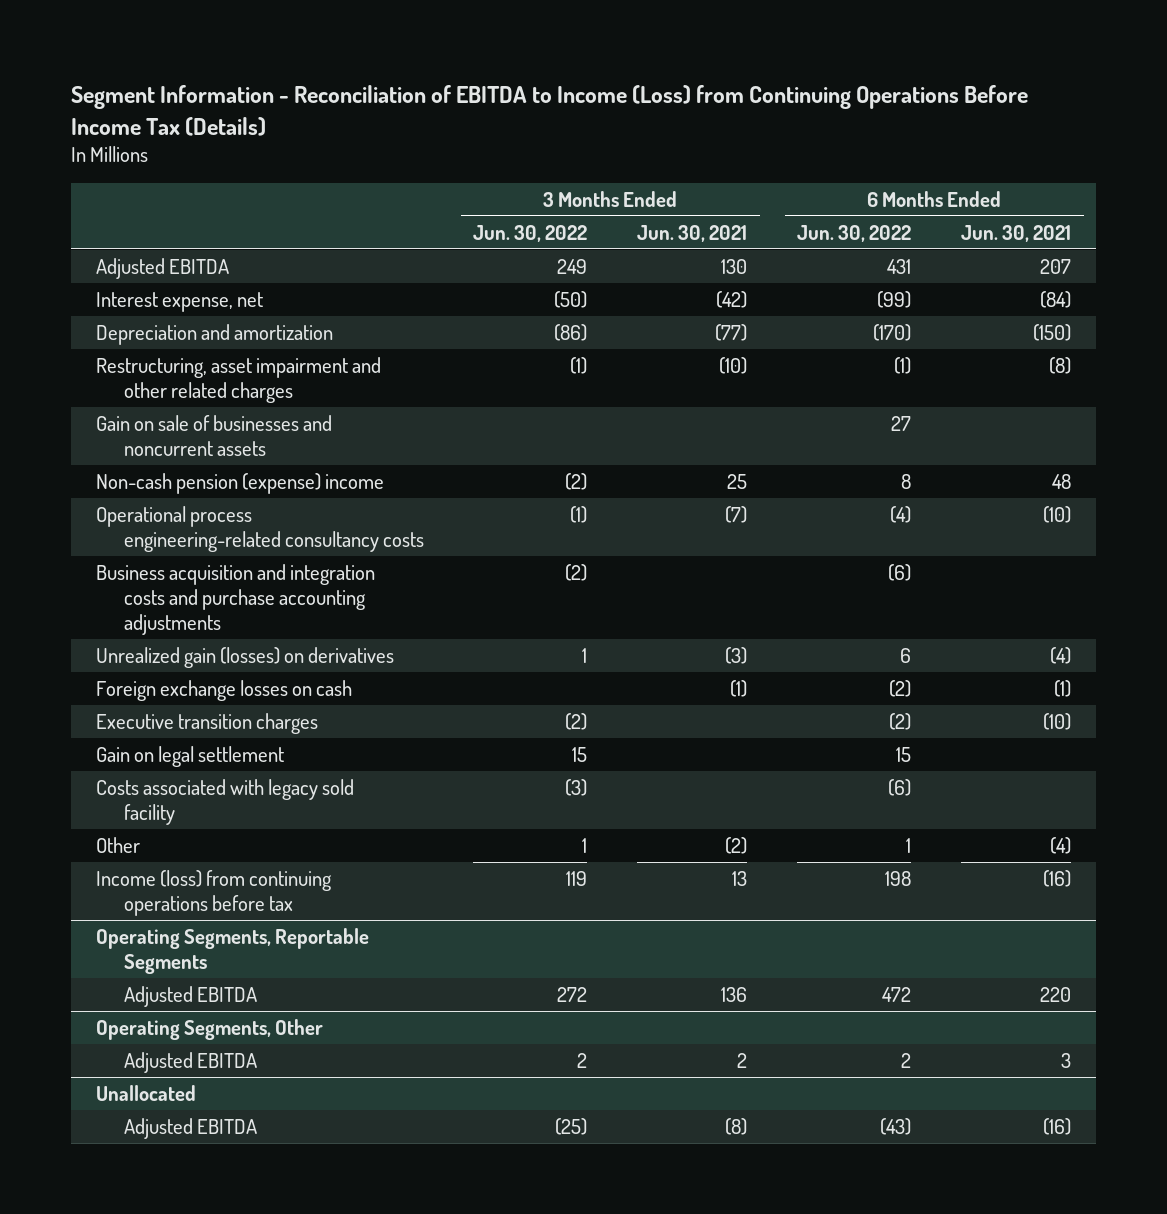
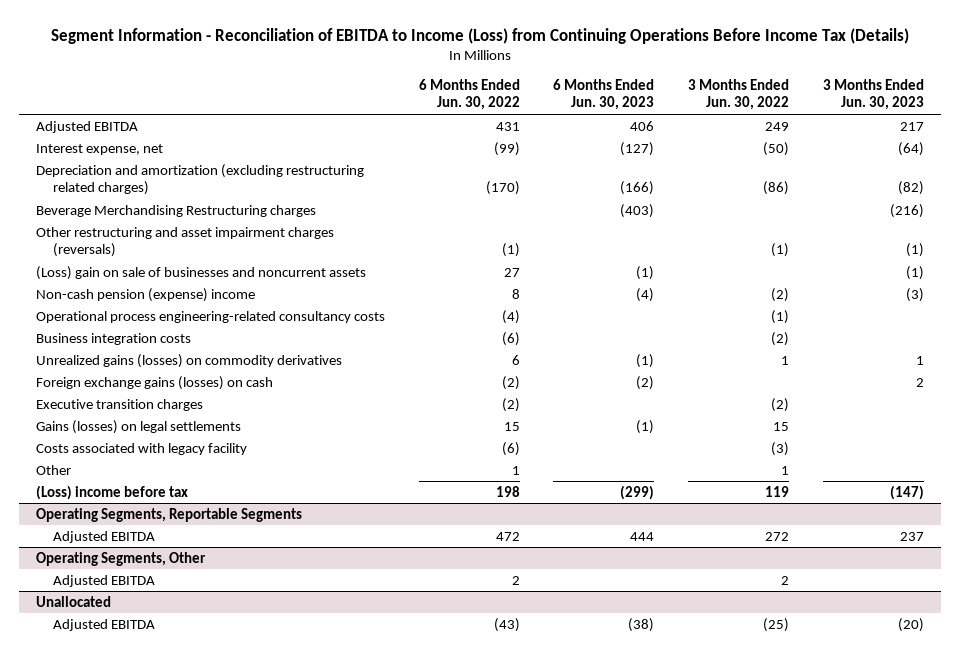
- | 3 Months Ended Jun. 30, 2022 | 3 Months Ended Jun. 30, 2021 | 6 Months Ended Jun. 30, 2022 | 6 Months Ended Jun. 30, 2021
+ | 6 Months Ended Jun. 30, 2022 | 6 Months Ended Jun. 30, 2023 | 3 Months Ended Jun. 30, 2022 | 3 Months Ended Jun. 30, 2023
- Depreciation and amortization | (86) | (77) | (170) | (150)
- Restructuring, asset impairment and other related charges | (1) | (10) | (1) | (8)
- Gain on sale of businesses and noncurrent assets | | | 27 |
+ Depreciation and amortization (excluding restructuring related charges) | (170) | (166) | (86) | (82)
+ Beverage Merchandising Restructuring charges | | (403) | | (216)
+ Other restructuring and asset impairment charges (reversals) | (1) | | (1) | (1)
+ (Loss) gain on sale of businesses and noncurrent assets | 27 | (1) | | (1)
- Business acquisition and integration costs and purchase accounting adjustments | (2) | | (6) |
- Unrealized gain (losses) on derivatives | 1 | (3) | 6 | (4)
- Foreign exchange losses on cash | | (1) | (2) | (1)
+ Business integration costs | (6) | | (2) |
+ Unrealized gains (losses) on commodity derivatives | 6 | (1) | 1 | 1
+ Foreign exchange gains (losses) on cash | (2) | (2) | | 2
- Gain on legal settlement | 15 | | 15 |
- Costs associated with legacy sold facility | (3) | | (6) |
+ Gains (losses) on legal settlements | 15 | (1) | 15 |
+ Costs associated with legacy facility | (6) | | (3) |
- Income (loss) from continuing operations before tax | 119 | 13 | 198 | (16)
+ (Loss) income before tax | 198 | (299) | 119 | (147)

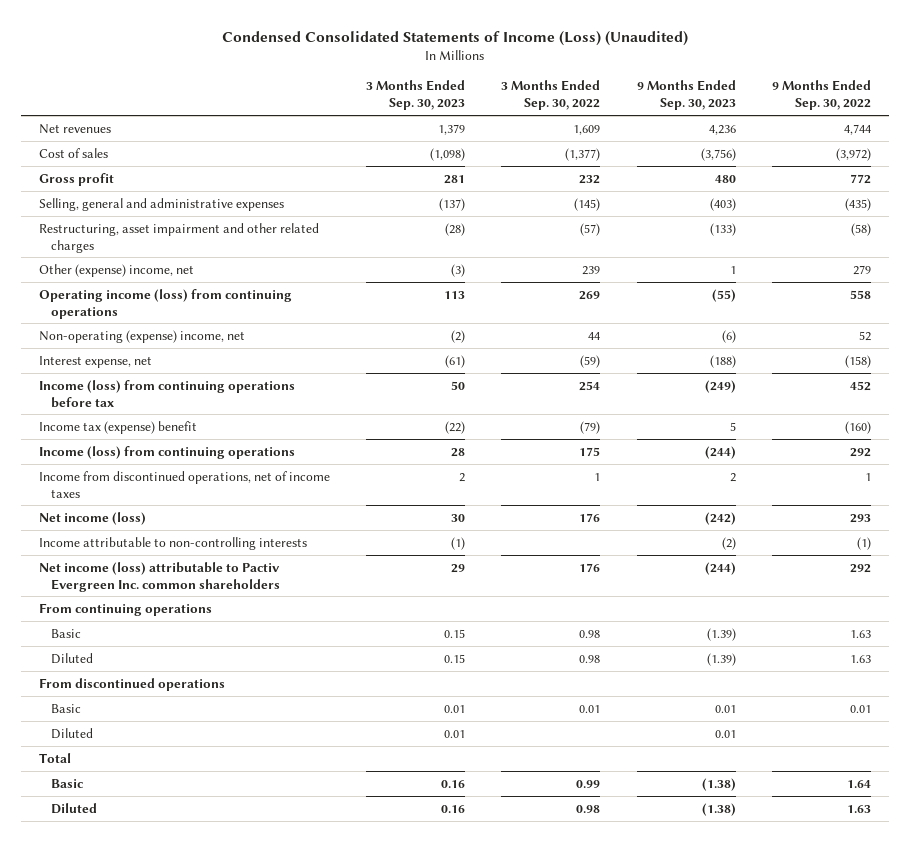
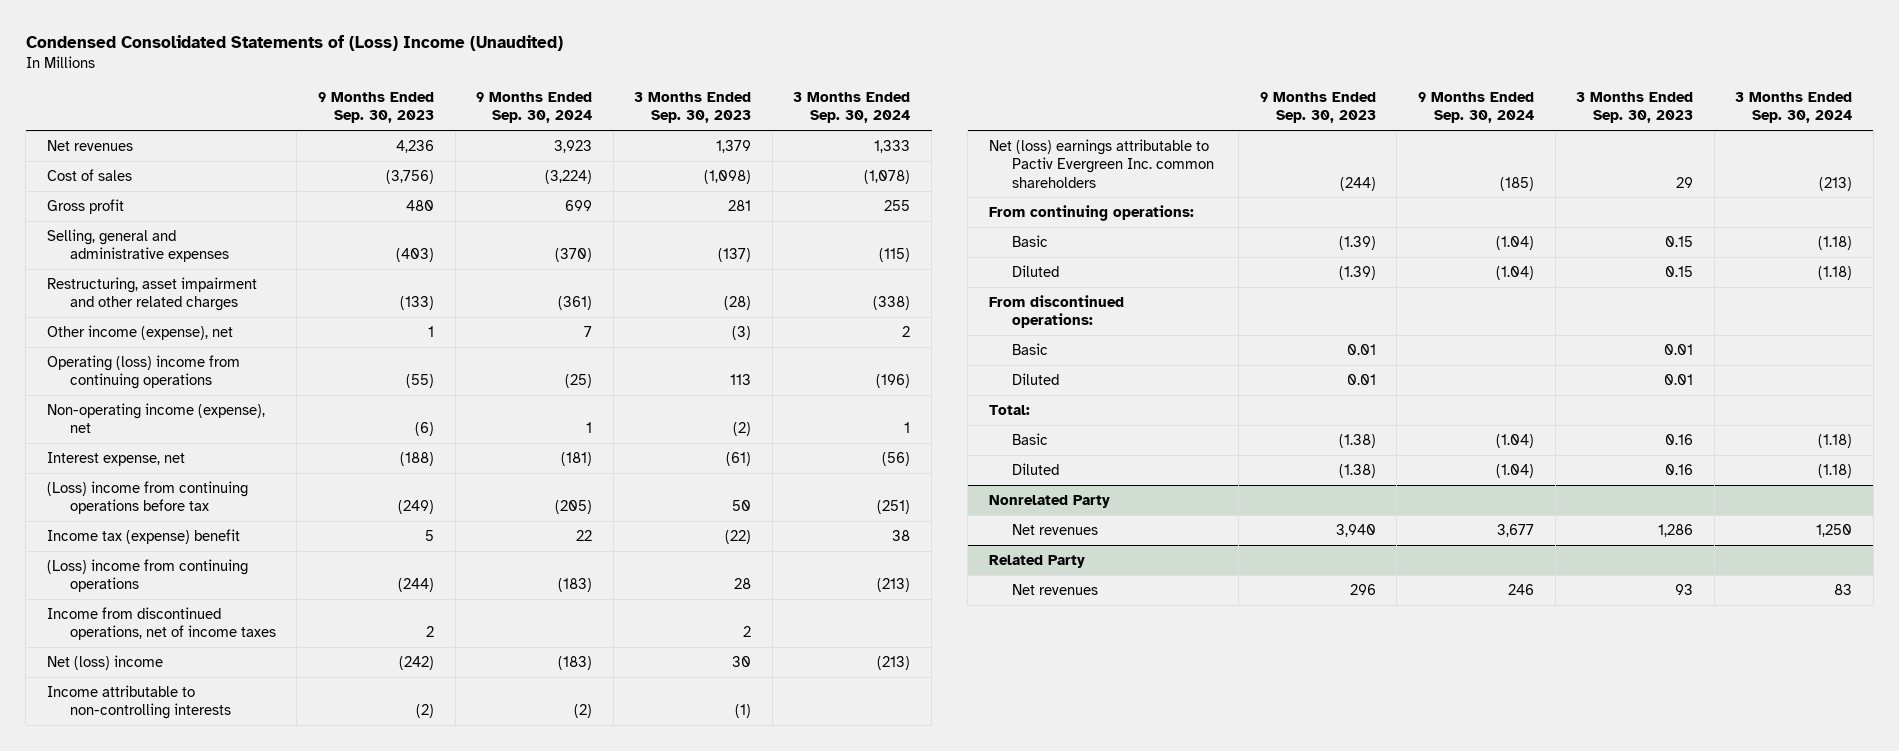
- Condensed Consolidated Statements of Income (Loss) (Unaudited)
+ Condensed Consolidated Statements of (Loss) Income (Unaudited)
- | 3 Months Ended Sep. 30, 2023 | 3 Months Ended Sep. 30, 2022 | 9 Months Ended Sep. 30, 2023 | 9 Months Ended Sep. 30, 2022
+ | 9 Months Ended Sep. 30, 2023 | 9 Months Ended Sep. 30, 2024 | 3 Months Ended Sep. 30, 2023 | 3 Months Ended Sep. 30, 2024
- Other (expense) income, net | (3) | 239 | 1 | 279
- Operating income (loss) from continuing operations | 113 | 269 | (55) | 558
- Non-operating (expense) income, net | (2) | 44 | (6) | 52
+ Other income (expense), net | 1 | 7 | (3) | 2
+ Operating (loss) income from continuing operations | (55) | (25) | 113 | (196)
+ Non-operating income (expense), net | (6) | 1 | (2) | 1
- Income (loss) from continuing operations before tax | 50 | 254 | (249) | 452
+ (Loss) income from continuing operations before tax | (249) | (205) | 50 | (251)
- Income (loss) from continuing operations | 28 | 175 | (244) | 292
+ (Loss) income from continuing operations | (244) | (183) | 28 | (213)
- Net income (loss) | 30 | 176 | (242) | 293
+ Net (loss) income | (242) | (183) | 30 | (213)
- Net income (loss) attributable to Pactiv Evergreen Inc. common shareholders | 29 | 176 | (244) | 292
- From continuing operations
+ Net (loss) earnings attributable to Pactiv Evergreen Inc. common shareholders | (244) | (185) | 29 | (213)
+ From continuing operations:
- From discontinued operations
+ From discontinued operations:
- Total
+ Total:
+ Nonrelated Party
+ Net revenues | 3,940 | 3,677 | 1,286 | 1,250
+ Related Party
+ Net revenues | 296 | 246 | 93 | 83

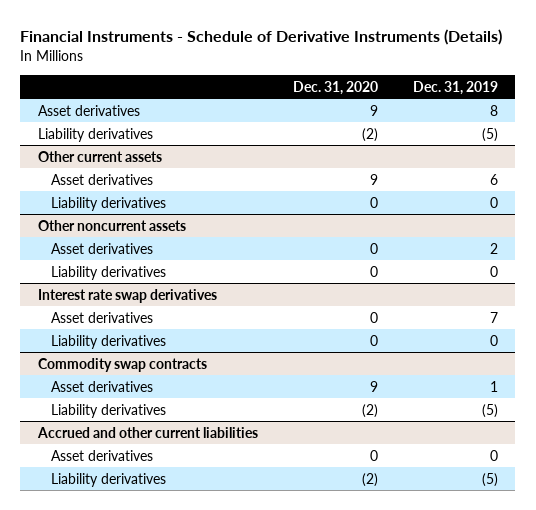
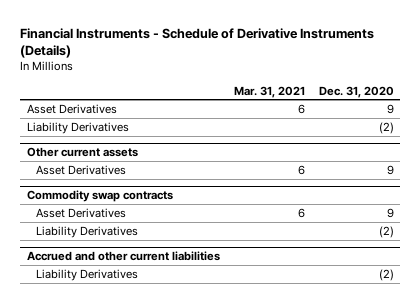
- | Dec. 31, 2020 | Dec. 31, 2019
+ | Mar. 31, 2021 | Dec. 31, 2020
- Asset derivatives | 9 | 8
- Liability derivatives | (2) | (5)
+ Asset Derivatives | 6 | 9
+ Liability Derivatives | | (2)
@ Other current assets
- Asset derivatives | 9 | 6
- Liability derivatives | 0 | 0
- Other noncurrent assets
- Asset derivatives | 0 | 2
- Liability derivatives | 0 | 0
- Interest rate swap derivatives
- Asset derivatives | 0 | 7
- Liability derivatives | 0 | 0
@ Other current assets
+ Asset Derivatives | 6 | 9
@ Commodity swap contracts
- Asset derivatives | 9 | 1
- Liability derivatives | (2) | (5)
+ Asset Derivatives | 6 | 9
+ Liability Derivatives | | (2)
@ Accrued and other current liabilities
- Asset derivatives | 0 | 0
- Liability derivatives | (2) | (5)
+ Liability Derivatives | | (2)

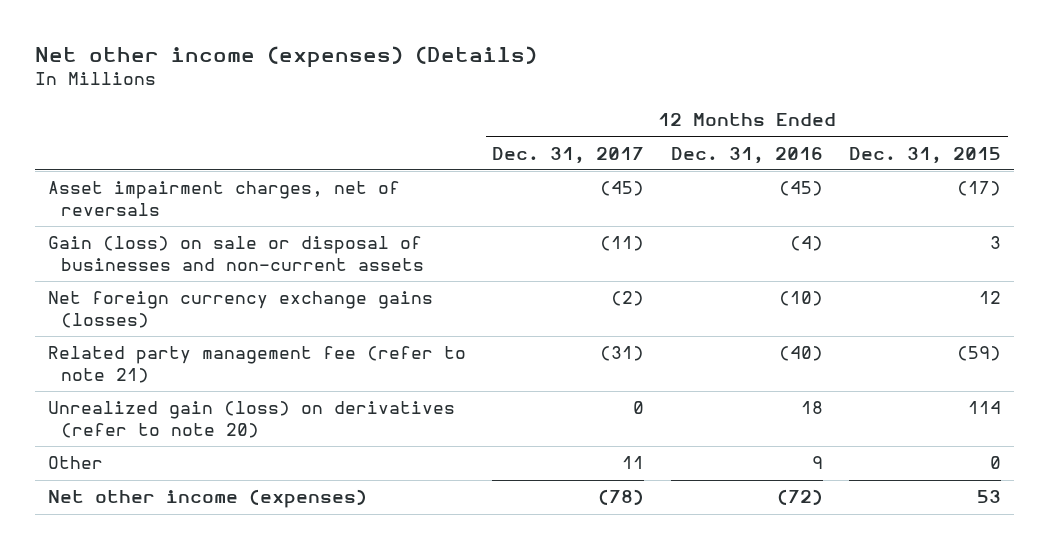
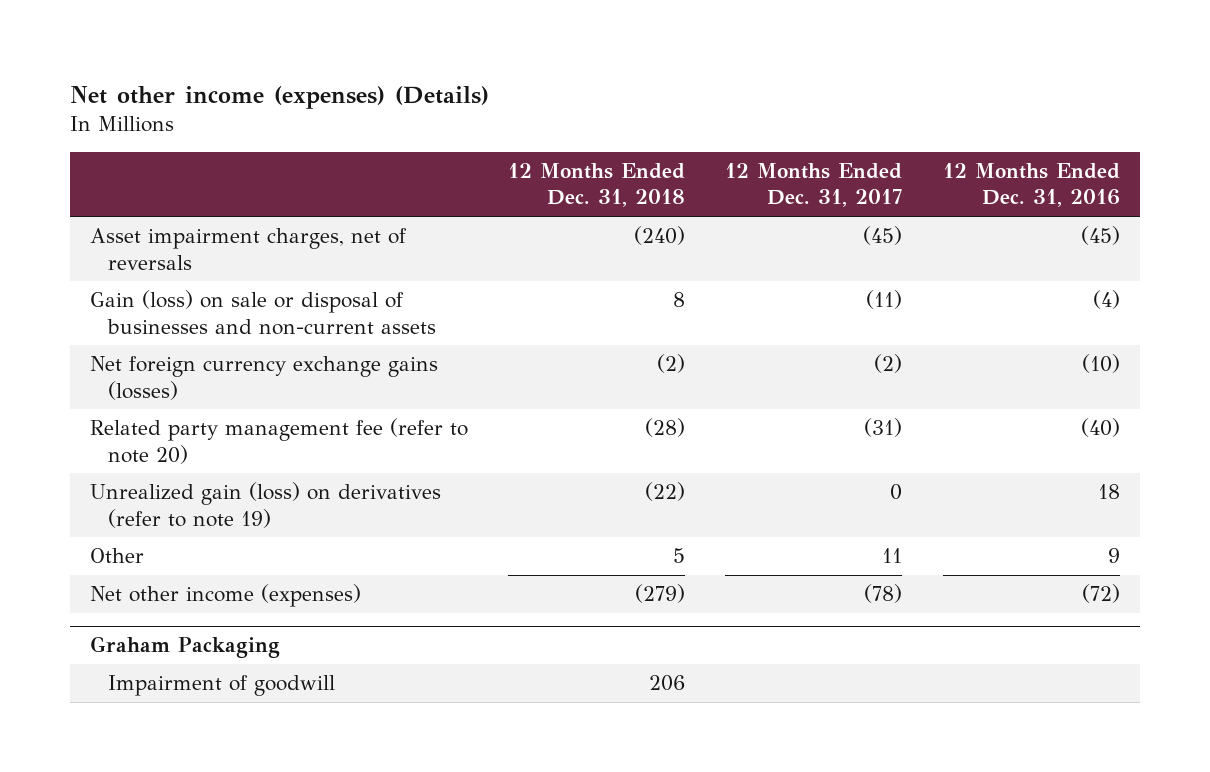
- | 12 Months Ended Dec. 31, 2017 | 12 Months Ended Dec. 31, 2016 | 12 Months Ended Dec. 31, 2015
+ | 12 Months Ended Dec. 31, 2018 | 12 Months Ended Dec. 31, 2017 | 12 Months Ended Dec. 31, 2016
- Related party management fee (refer to note 21) | (31) | (40) | (59)
- Unrealized gain (loss) on derivatives (refer to note 20) | 0 | 18 | 114
+ Related party management fee (refer to note 20) | (28) | (31) | (40)
+ Unrealized gain (loss) on derivatives (refer to note 19) | (22) | 0 | 18
+ Graham Packaging
+ Impairment of goodwill | 206 | |

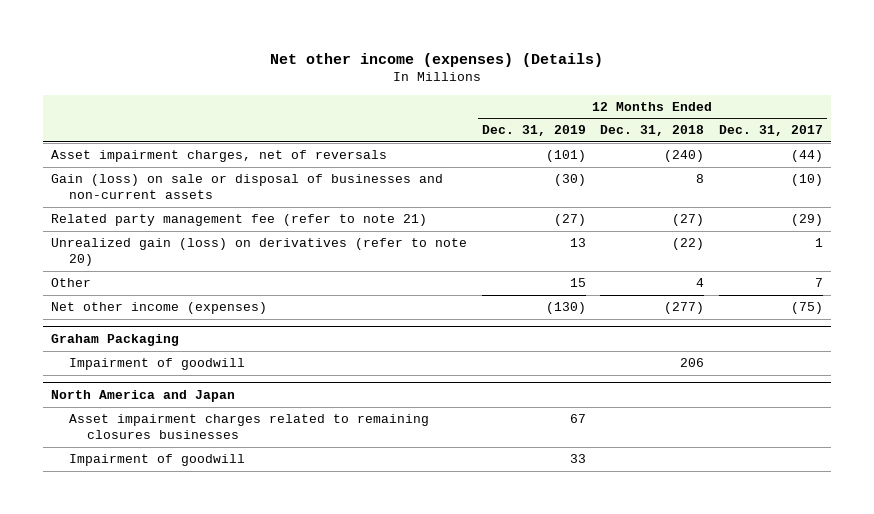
- | 12 Months Ended Dec. 31, 2018 | 12 Months Ended Dec. 31, 2017 | 12 Months Ended Dec. 31, 2016
+ | 12 Months Ended Dec. 31, 2019 | 12 Months Ended Dec. 31, 2018 | 12 Months Ended Dec. 31, 2017
- Asset impairment charges, net of reversals | (240) | (45) | (45)
- Gain (loss) on sale or disposal of businesses and non-current assets | 8 | (11) | (4)
- Net foreign currency exchange gains (losses) | (2) | (2) | (10)
- Related party management fee (refer to note 20) | (28) | (31) | (40)
- Unrealized gain (loss) on derivatives (refer to note 19) | (22) | 0 | 18
- Other | 5 | 11 | 9
- Net other income (expenses) | (279) | (78) | (72)
+ Asset impairment charges, net of reversals | (101) | (240) | (44)
+ Gain (loss) on sale or disposal of businesses and non-current assets | (30) | 8 | (10)
+ Related party management fee (refer to note 21) | (27) | (27) | (29)
+ Unrealized gain (loss) on derivatives (refer to note 20) | 13 | (22) | 1
+ Other | 15 | 4 | 7
+ Net other income (expenses) | (130) | (277) | (75)
+ North America and Japan
+ Asset impairment charges related to remaining closures businesses | 67 | |
+ Impairment of goodwill | 33 | |

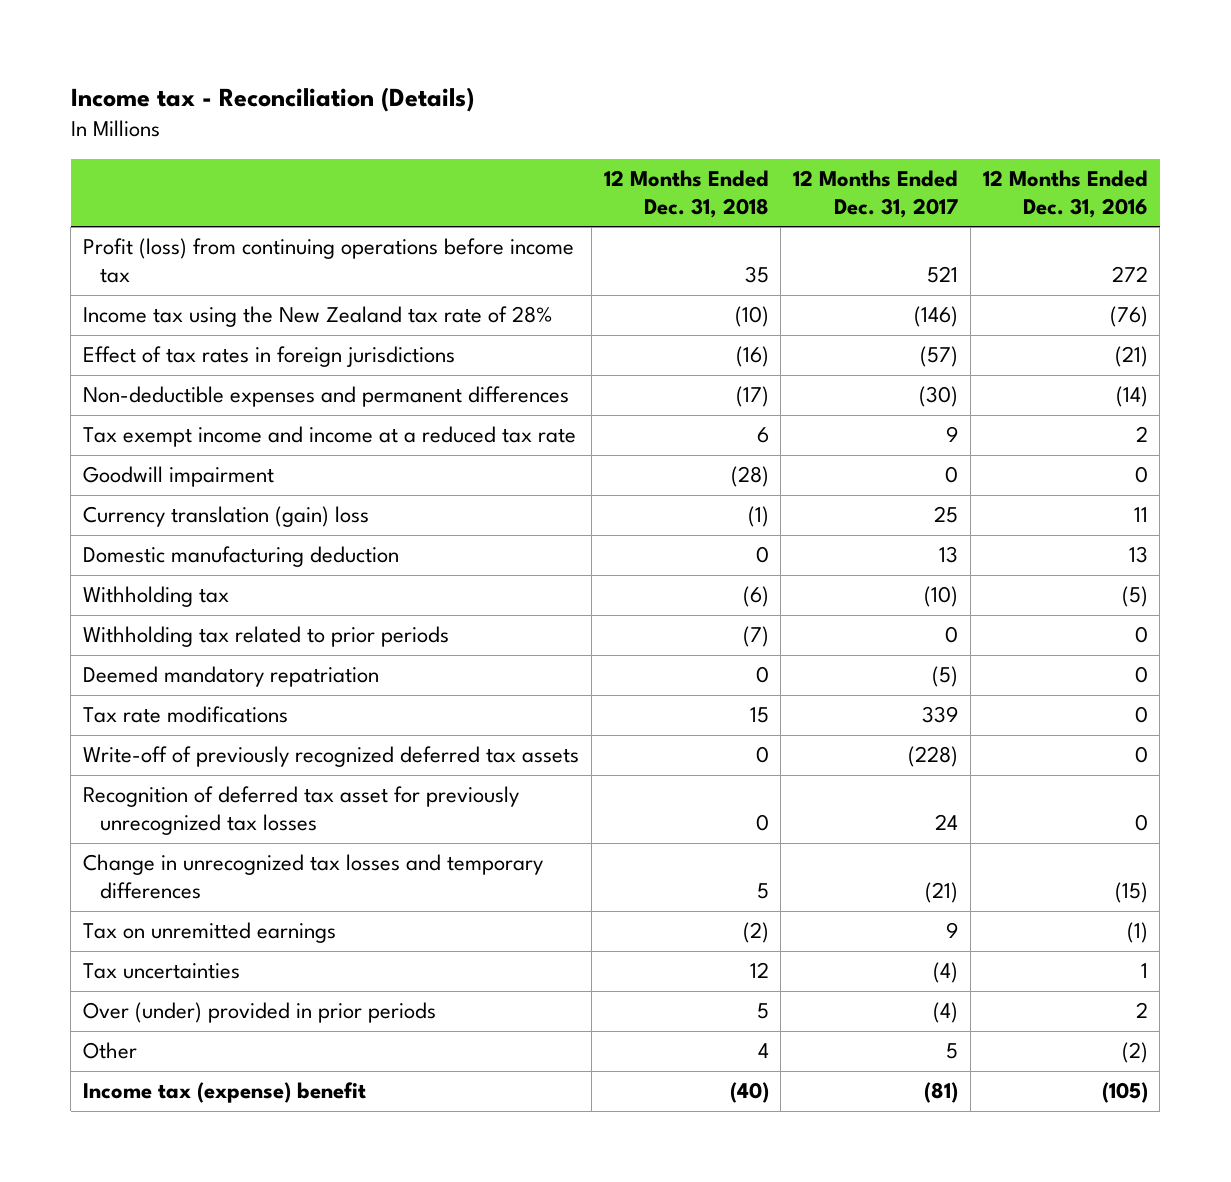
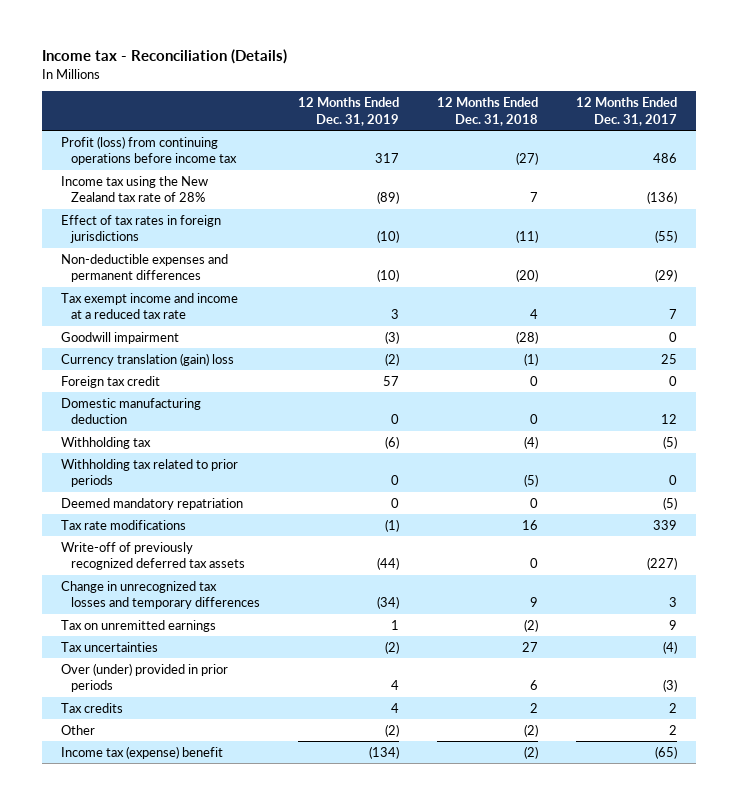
- | 12 Months Ended Dec. 31, 2018 | 12 Months Ended Dec. 31, 2017 | 12 Months Ended Dec. 31, 2016
+ | 12 Months Ended Dec. 31, 2019 | 12 Months Ended Dec. 31, 2018 | 12 Months Ended Dec. 31, 2017
- Profit (loss) from continuing operations before income tax | 35 | 521 | 272
- Income tax using the New Zealand tax rate of 28% | (10) | (146) | (76)
- Effect of tax rates in foreign jurisdictions | (16) | (57) | (21)
- Non-deductible expenses and permanent differences | (17) | (30) | (14)
- Tax exempt income and income at a reduced tax rate | 6 | 9 | 2
+ Profit (loss) from continuing operations before income tax | 317 | (27) | 486
+ Income tax using the New Zealand tax rate of 28% | (89) | 7 | (136)
+ Effect of tax rates in foreign jurisdictions | (10) | (11) | (55)
+ Non-deductible expenses and permanent differences | (10) | (20) | (29)
+ Tax exempt income and income at a reduced tax rate | 3 | 4 | 7
- Domestic manufacturing deduction | 0 | 13 | 13
- Withholding tax | (6) | (10) | (5)
- Withholding tax related to prior periods | (7) | 0 | 0
+ Foreign tax credit | 57 | 0 | 0
+ Domestic manufacturing deduction | 0 | 0 | 12
+ Withholding tax | (6) | (4) | (5)
+ Withholding tax related to prior periods | 0 | (5) | 0
- Tax rate modifications | 15 | 339 | 0
- Write-off of previously recognized deferred tax assets | 0 | (228) | 0
- Recognition of deferred tax asset for previously unrecognized tax losses | 0 | 24 | 0
- Change in unrecognized tax losses and temporary differences | 5 | (21) | (15)
+ Tax rate modifications | (1) | 16 | 339
+ Write-off of previously recognized deferred tax assets | (44) | 0 | (227)
+ Change in unrecognized tax losses and temporary differences | (34) | 9 | 3
- Tax uncertainties | 12 | (4) | 1
- Over (under) provided in prior periods | 5 | (4) | 2
- Other | 4 | 5 | (2)
- Income tax (expense) benefit | (40) | (81) | (105)
+ Tax uncertainties | (2) | 27 | (4)
+ Over (under) provided in prior periods | 4 | 6 | (3)
+ Tax credits | 4 | 2 | 2
+ Other | (2) | (2) | 2
+ Income tax (expense) benefit | (134) | (2) | (65)

